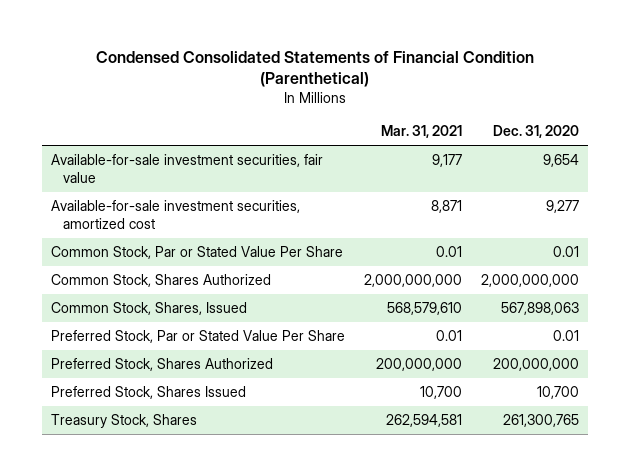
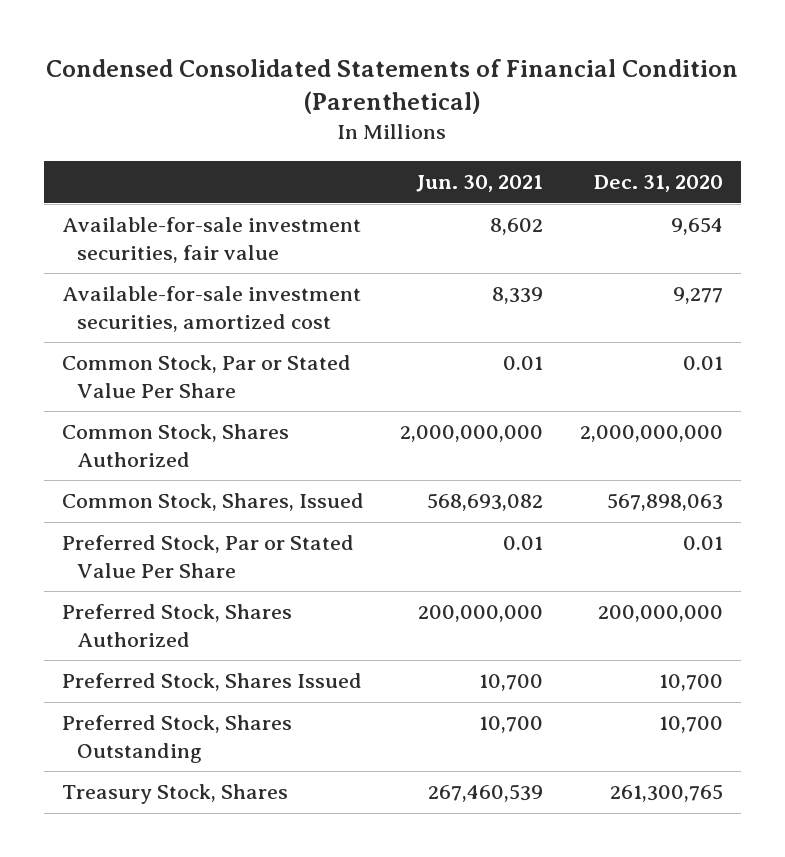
- | Mar. 31, 2021 | Dec. 31, 2020
+ | Jun. 30, 2021 | Dec. 31, 2020
+ Preferred Stock, Shares Outstanding | 10,700 | 10,700

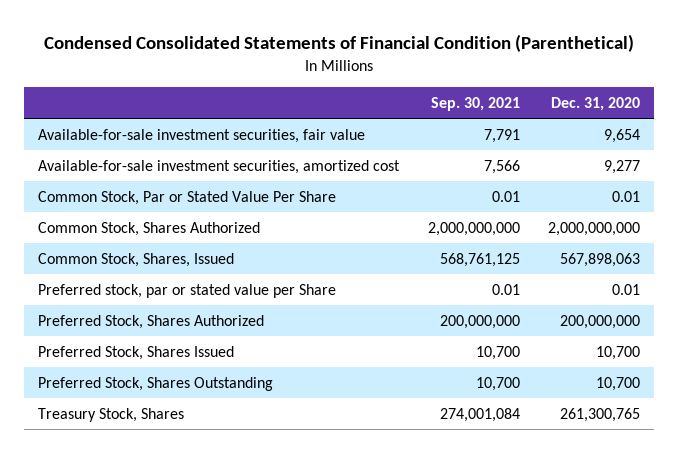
- | Jun. 30, 2021 | Dec. 31, 2020
+ | Sep. 30, 2021 | Dec. 31, 2020
- Preferred Stock, Par or Stated Value Per Share | 0.01 | 0.01
+ Preferred stock, par or stated value per Share | 0.01 | 0.01

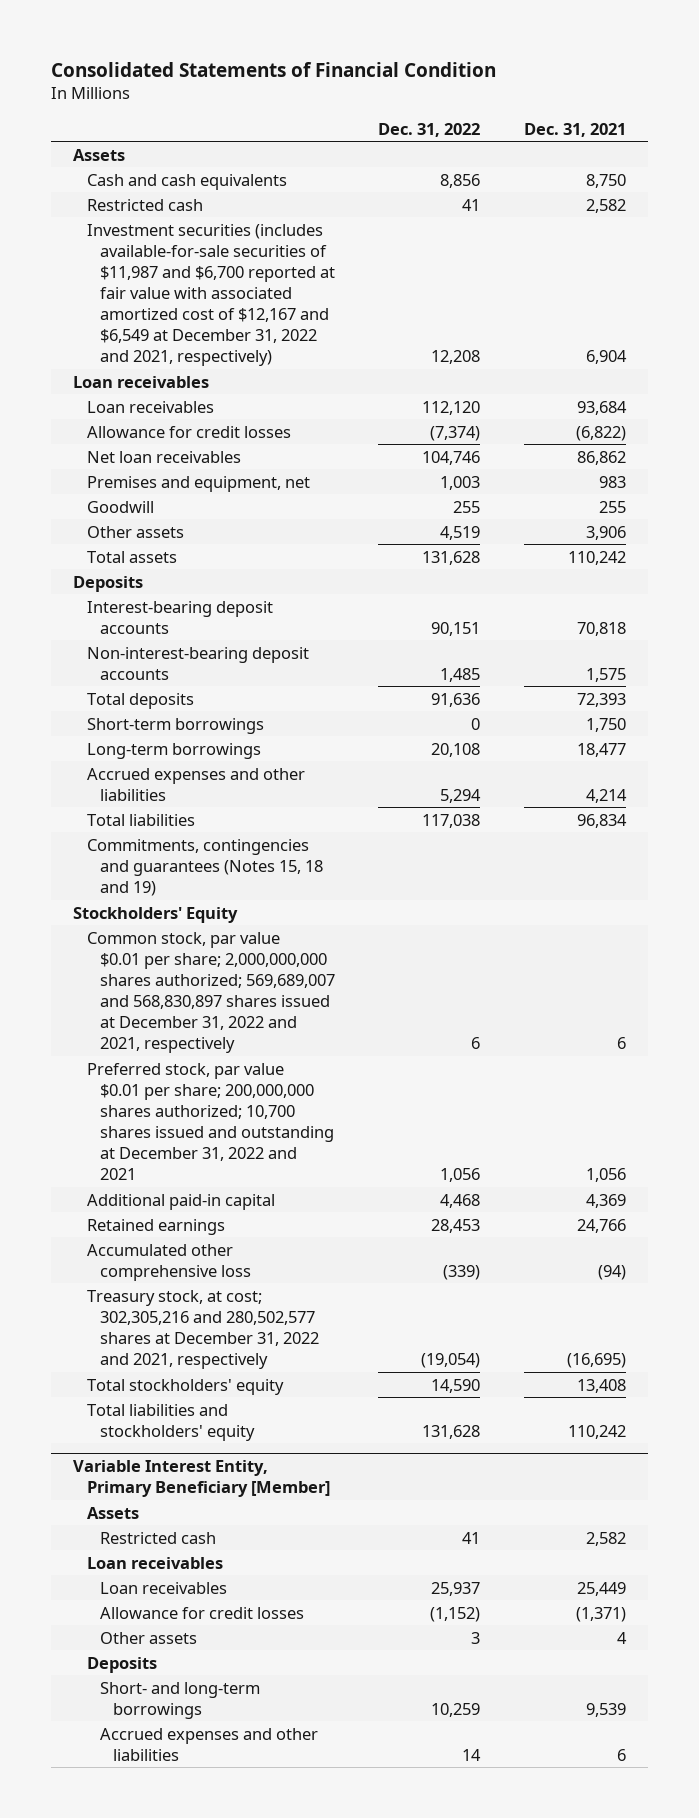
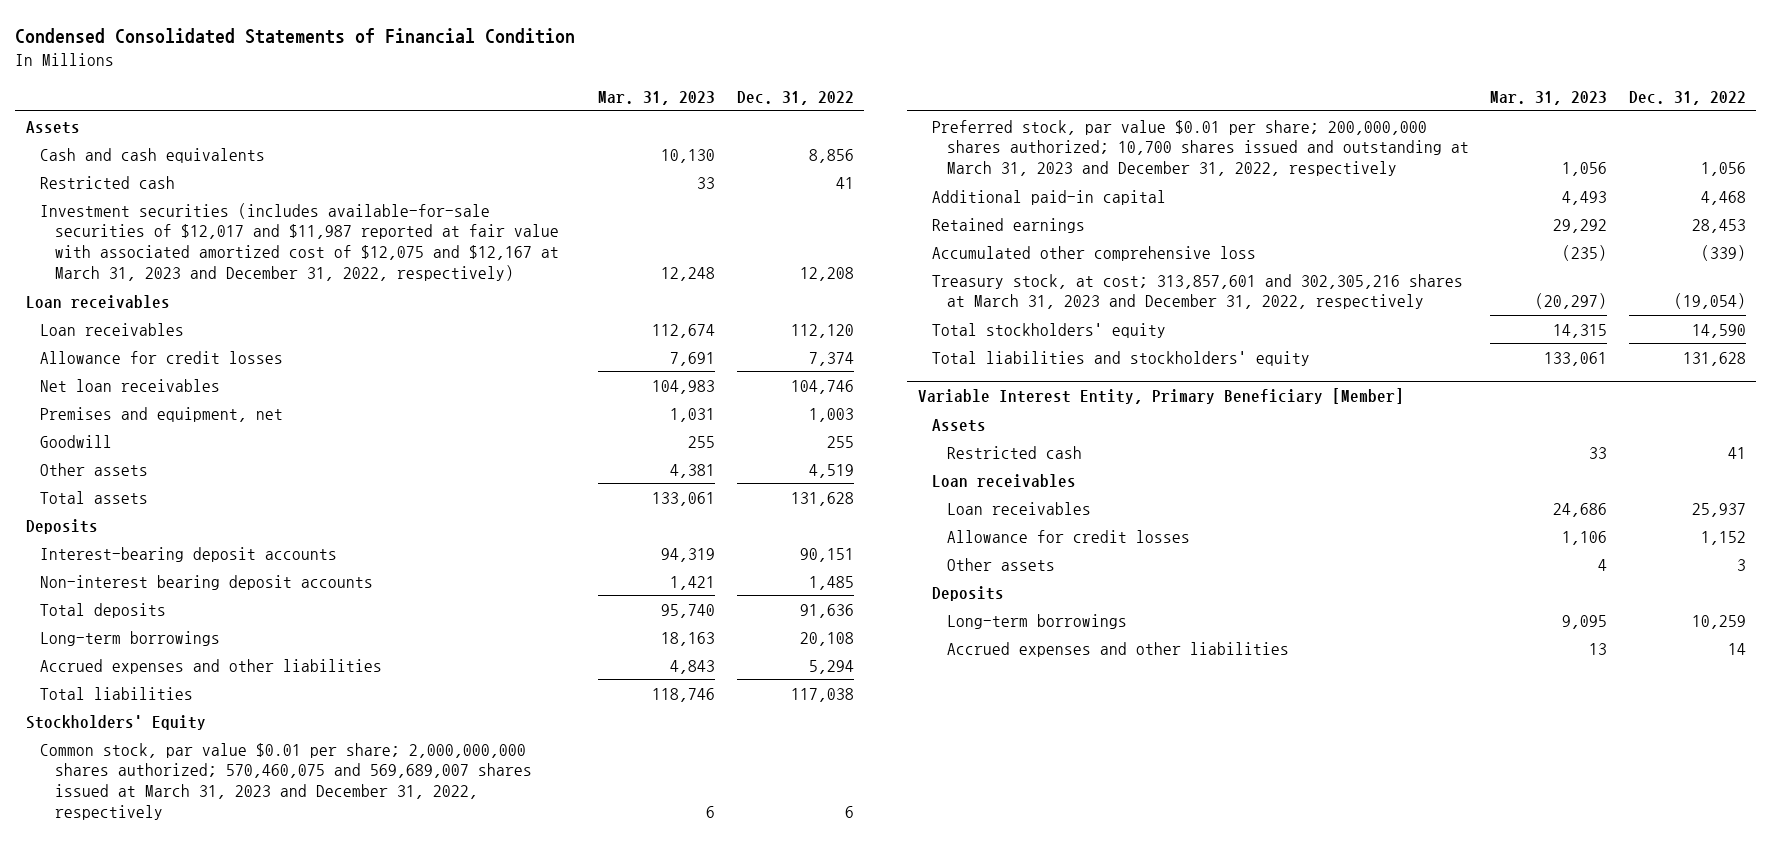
- Consolidated Statements of Financial Condition
+ Condensed Consolidated Statements of Financial Condition
- | Dec. 31, 2022 | Dec. 31, 2021
+ | Mar. 31, 2023 | Dec. 31, 2022
- Investment securities (includes available-for-sale securities of $11,987 and $6,700 reported at fair value with associated amortized cost of $12,167 and $6,549 at December 31, 2022 and 2021, respectively) | 12,208 | 6,904
+ Investment securities (includes available-for-sale securities of $12,017 and $11,987 reported at fair value with associated amortized cost of $12,075 and $12,167 at March 31, 2023 and December 31, 2022, respectively) | 12,248 | 12,208
- Allowance for credit losses | (7,374) | (6,822)
+ Allowance for credit losses | 7,691 | 7,374
- Non-interest-bearing deposit accounts | 1,485 | 1,575
+ Non-interest bearing deposit accounts | 1,421 | 1,485
- Short-term borrowings | 0 | 1,750
- Commitments, contingencies and guarantees (Notes 15, 18 and 19)
- Common stock, par value $0.01 per share; 2,000,000,000 shares authorized; 569,689,007 and 568,830,897 shares issued at December 31, 2022 and 2021, respectively | 6 | 6
- Preferred stock, par value $0.01 per share; 200,000,000 shares authorized; 10,700 shares issued and outstanding at December 31, 2022 and 2021 | 1,056 | 1,056
+ Common stock, par value $0.01 per share; 2,000,000,000 shares authorized; 570,460,075 and 569,689,007 shares issued at March 31, 2023 and December 31, 2022, respectively | 6 | 6
+ Preferred stock, par value $0.01 per share; 200,000,000 shares authorized; 10,700 shares issued and outstanding at March 31, 2023 and December 31, 2022, respectively | 1,056 | 1,056
- Treasury stock, at cost; 302,305,216 and 280,502,577 shares at December 31, 2022 and 2021, respectively | (19,054) | (16,695)
+ Treasury stock, at cost; 313,857,601 and 302,305,216 shares at March 31, 2023 and December 31, 2022, respectively | (20,297) | (19,054)
@ Variable Interest Entity, Primary Beneficiary [Member]
- Allowance for credit losses | (1,152) | (1,371)
+ Allowance for credit losses | 1,106 | 1,152
- Short- and long-term borrowings | 10,259 | 9,539
+ Long-term borrowings | 9,095 | 10,259

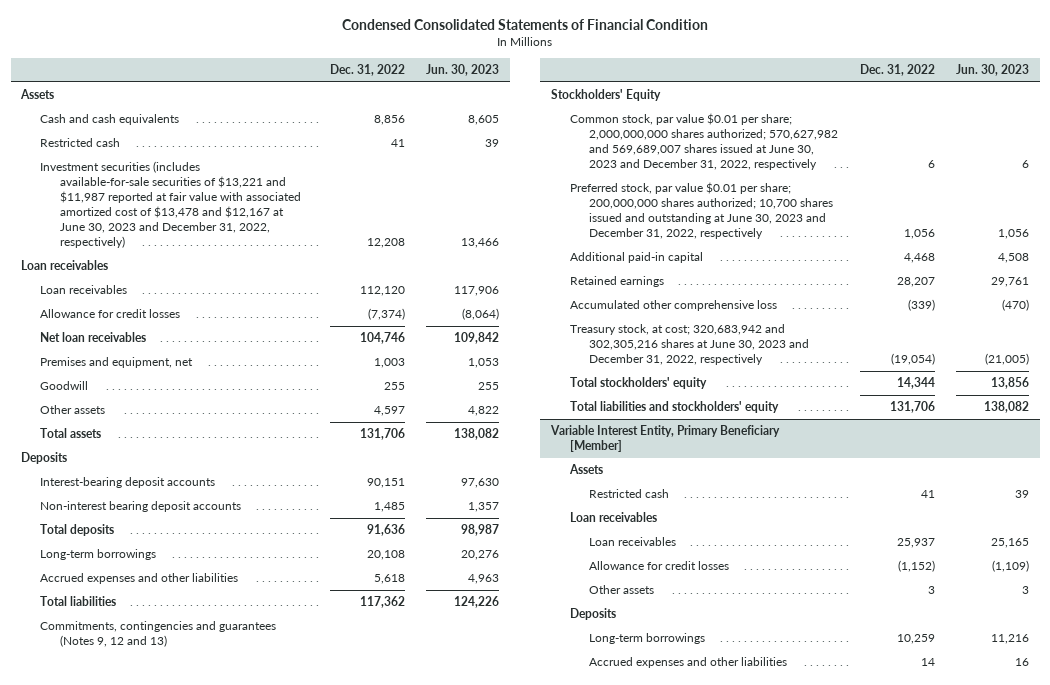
- | Mar. 31, 2023 | Dec. 31, 2022
+ | Dec. 31, 2022 | Jun. 30, 2023
- Investment securities (includes available-for-sale securities of $12,017 and $11,987 reported at fair value with associated amortized cost of $12,075 and $12,167 at March 31, 2023 and December 31, 2022, respectively) | 12,248 | 12,208
+ Investment securities (includes available-for-sale securities of $13,221 and $11,987 reported at fair value with associated amortized cost of $13,478 and $12,167 at June 30, 2023 and December 31, 2022, respectively) | 12,208 | 13,466
- Allowance for credit losses | 7,691 | 7,374
+ Allowance for credit losses | (7,374) | (8,064)
- Other assets | 4,381 | 4,519
- Total assets | 133,061 | 131,628
+ Other assets | 4,597 | 4,822
+ Total assets | 131,706 | 138,082
- Accrued expenses and other liabilities | 4,843 | 5,294
- Total liabilities | 118,746 | 117,038
+ Accrued expenses and other liabilities | 5,618 | 4,963
+ Total liabilities | 117,362 | 124,226
+ Commitments, contingencies and guarantees (Notes 9, 12 and 13)
- Common stock, par value $0.01 per share; 2,000,000,000 shares authorized; 570,460,075 and 569,689,007 shares issued at March 31, 2023 and December 31, 2022, respectively | 6 | 6
- Preferred stock, par value $0.01 per share; 200,000,000 shares authorized; 10,700 shares issued and outstanding at March 31, 2023 and December 31, 2022, respectively | 1,056 | 1,056
+ Common stock, par value $0.01 per share; 2,000,000,000 shares authorized; 570,627,982 and 569,689,007 shares issued at June 30, 2023 and December 31, 2022, respectively | 6 | 6
+ Preferred stock, par value $0.01 per share; 200,000,000 shares authorized; 10,700 shares issued and outstanding at June 30, 2023 and December 31, 2022, respectively | 1,056 | 1,056
- Retained earnings | 29,292 | 28,453
+ Retained earnings | 28,207 | 29,761
- Treasury stock, at cost; 313,857,601 and 302,305,216 shares at March 31, 2023 and December 31, 2022, respectively | (20,297) | (19,054)
- Total stockholders' equity | 14,315 | 14,590
- Total liabilities and stockholders' equity | 133,061 | 131,628
+ Treasury stock, at cost; 320,683,942 and 302,305,216 shares at June 30, 2023 and December 31, 2022, respectively | (19,054) | (21,005)
+ Total stockholders' equity | 14,344 | 13,856
+ Total liabilities and stockholders' equity | 131,706 | 138,082
@ Variable Interest Entity, Primary Beneficiary [Member]
- Allowance for credit losses | 1,106 | 1,152
+ Allowance for credit losses | (1,152) | (1,109)

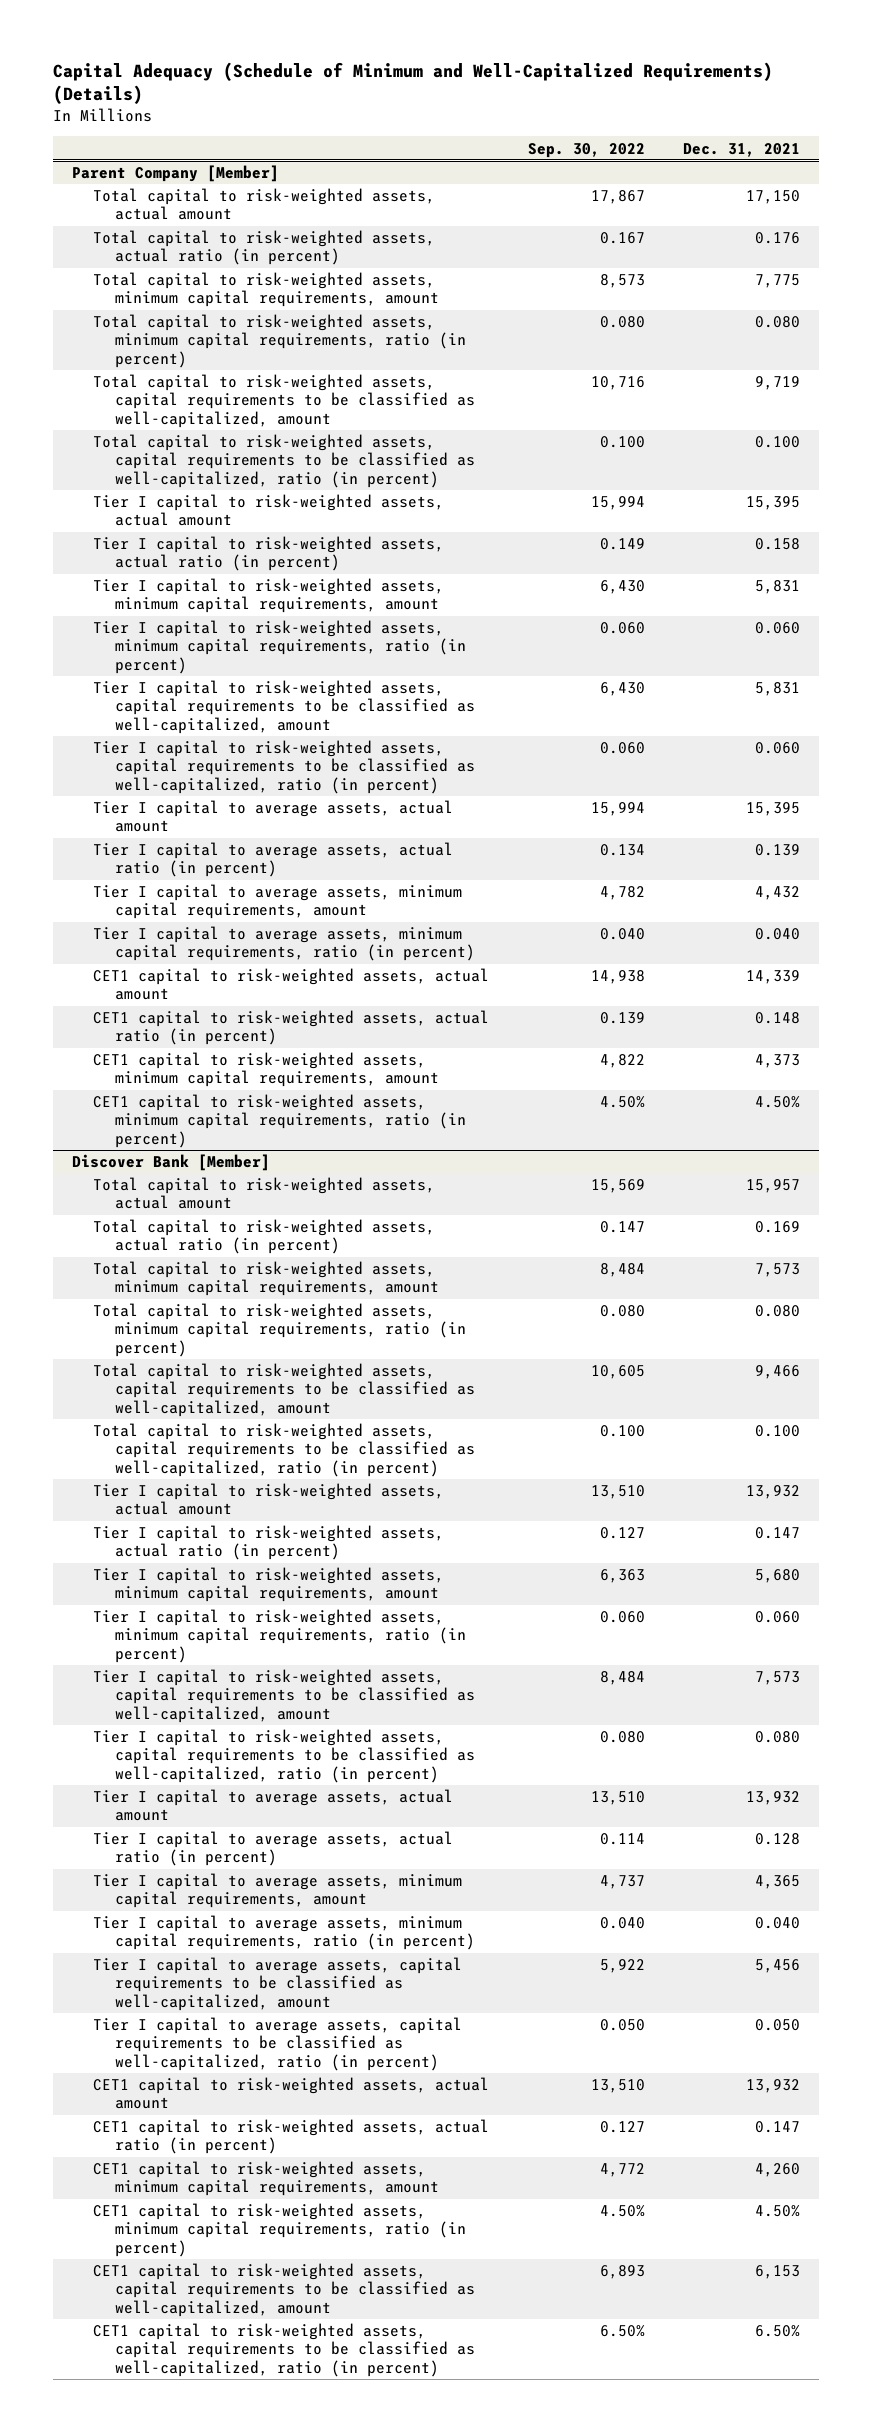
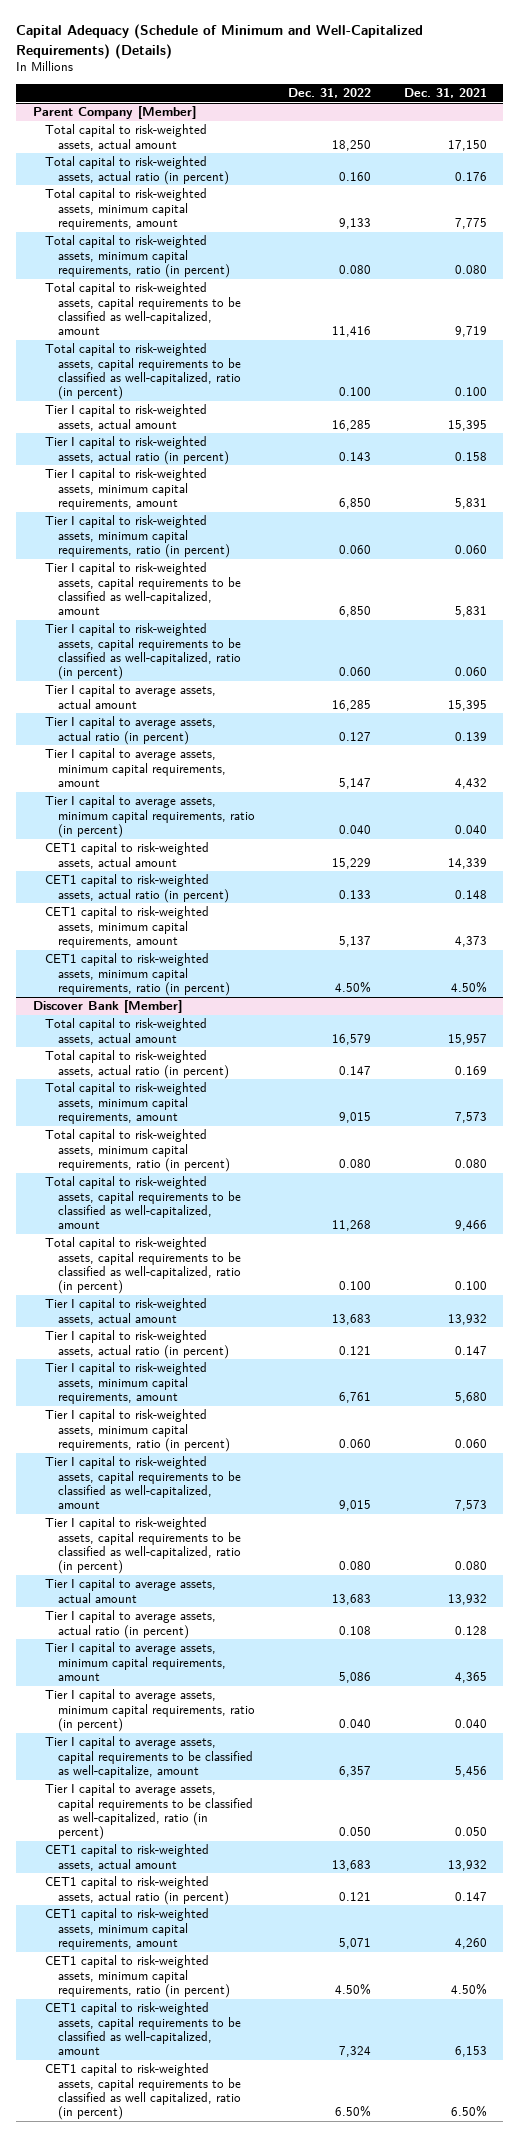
- | Sep. 30, 2022 | Dec. 31, 2021
+ | Dec. 31, 2022 | Dec. 31, 2021
@ Discover Bank [Member]
- Tier I capital to average assets, capital requirements to be classified as well-capitalized, amount | 5,922 | 5,456
+ Tier I capital to average assets, capital requirements to be classified as well-capitalize, amount | 6,357 | 5,456
- CET1 capital to risk-weighted assets, capital requirements to be classified as well-capitalized, ratio (in percent) | 6.50% | 6.50%
+ CET1 capital to risk-weighted assets, capital requirements to be classified as well capitalized, ratio (in percent) | 6.50% | 6.50%

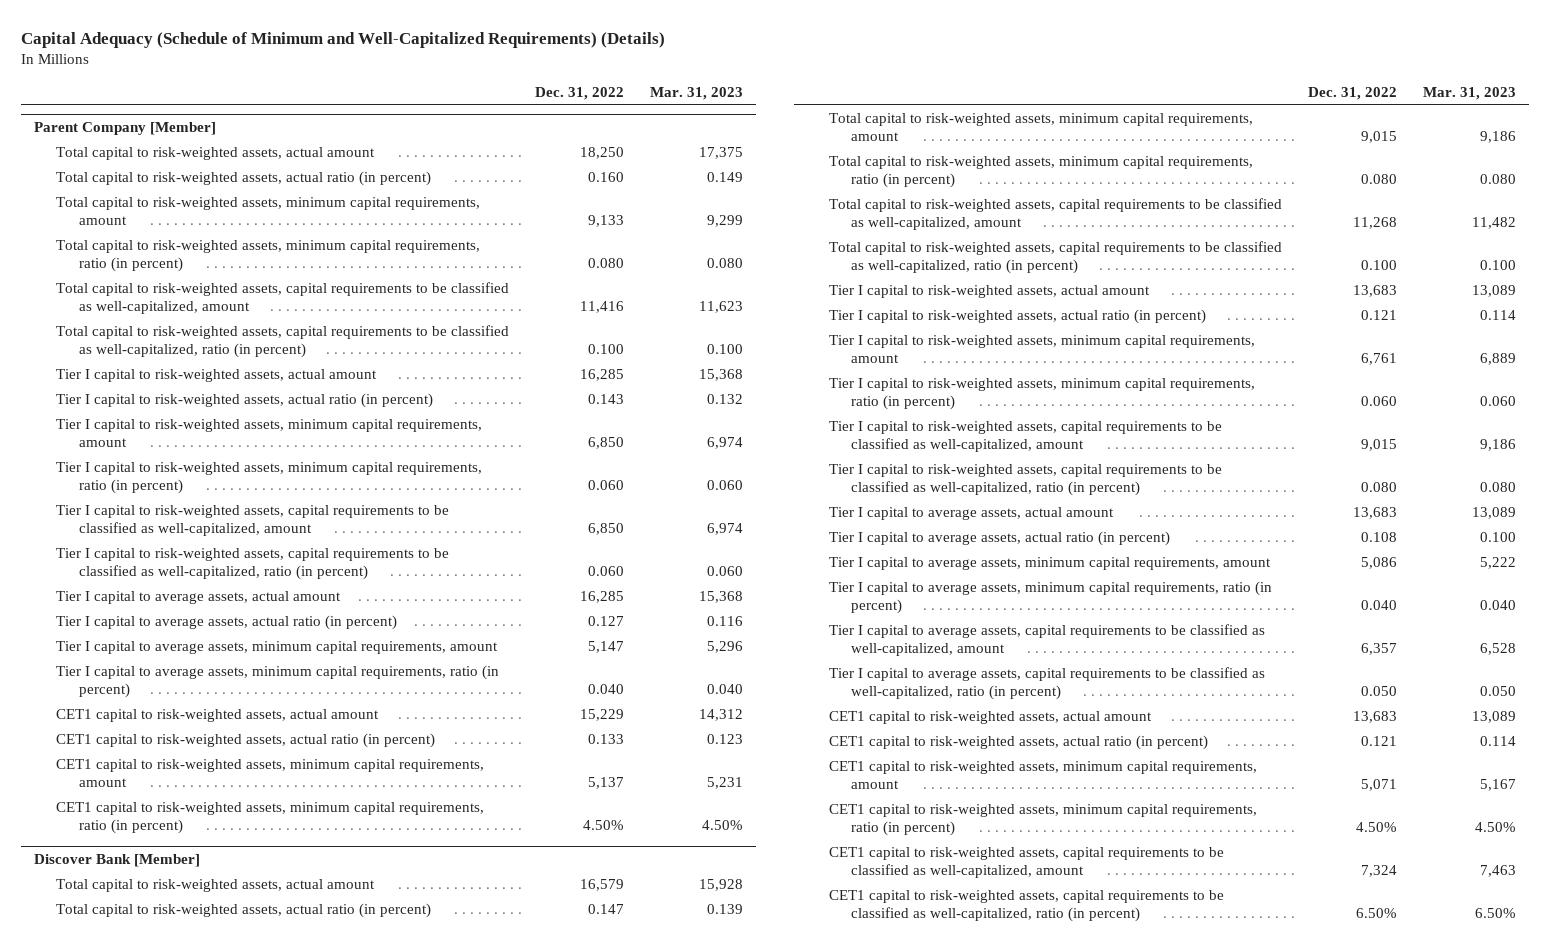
- | Dec. 31, 2022 | Dec. 31, 2021
+ | Dec. 31, 2022 | Mar. 31, 2023
@ Discover Bank [Member]
- Tier I capital to average assets, capital requirements to be classified as well-capitalize, amount | 6,357 | 5,456
+ Tier I capital to average assets, capital requirements to be classified as well-capitalized, amount | 6,357 | 6,528
- CET1 capital to risk-weighted assets, capital requirements to be classified as well capitalized, ratio (in percent) | 6.50% | 6.50%
+ CET1 capital to risk-weighted assets, capital requirements to be classified as well-capitalized, ratio (in percent) | 6.50% | 6.50%

